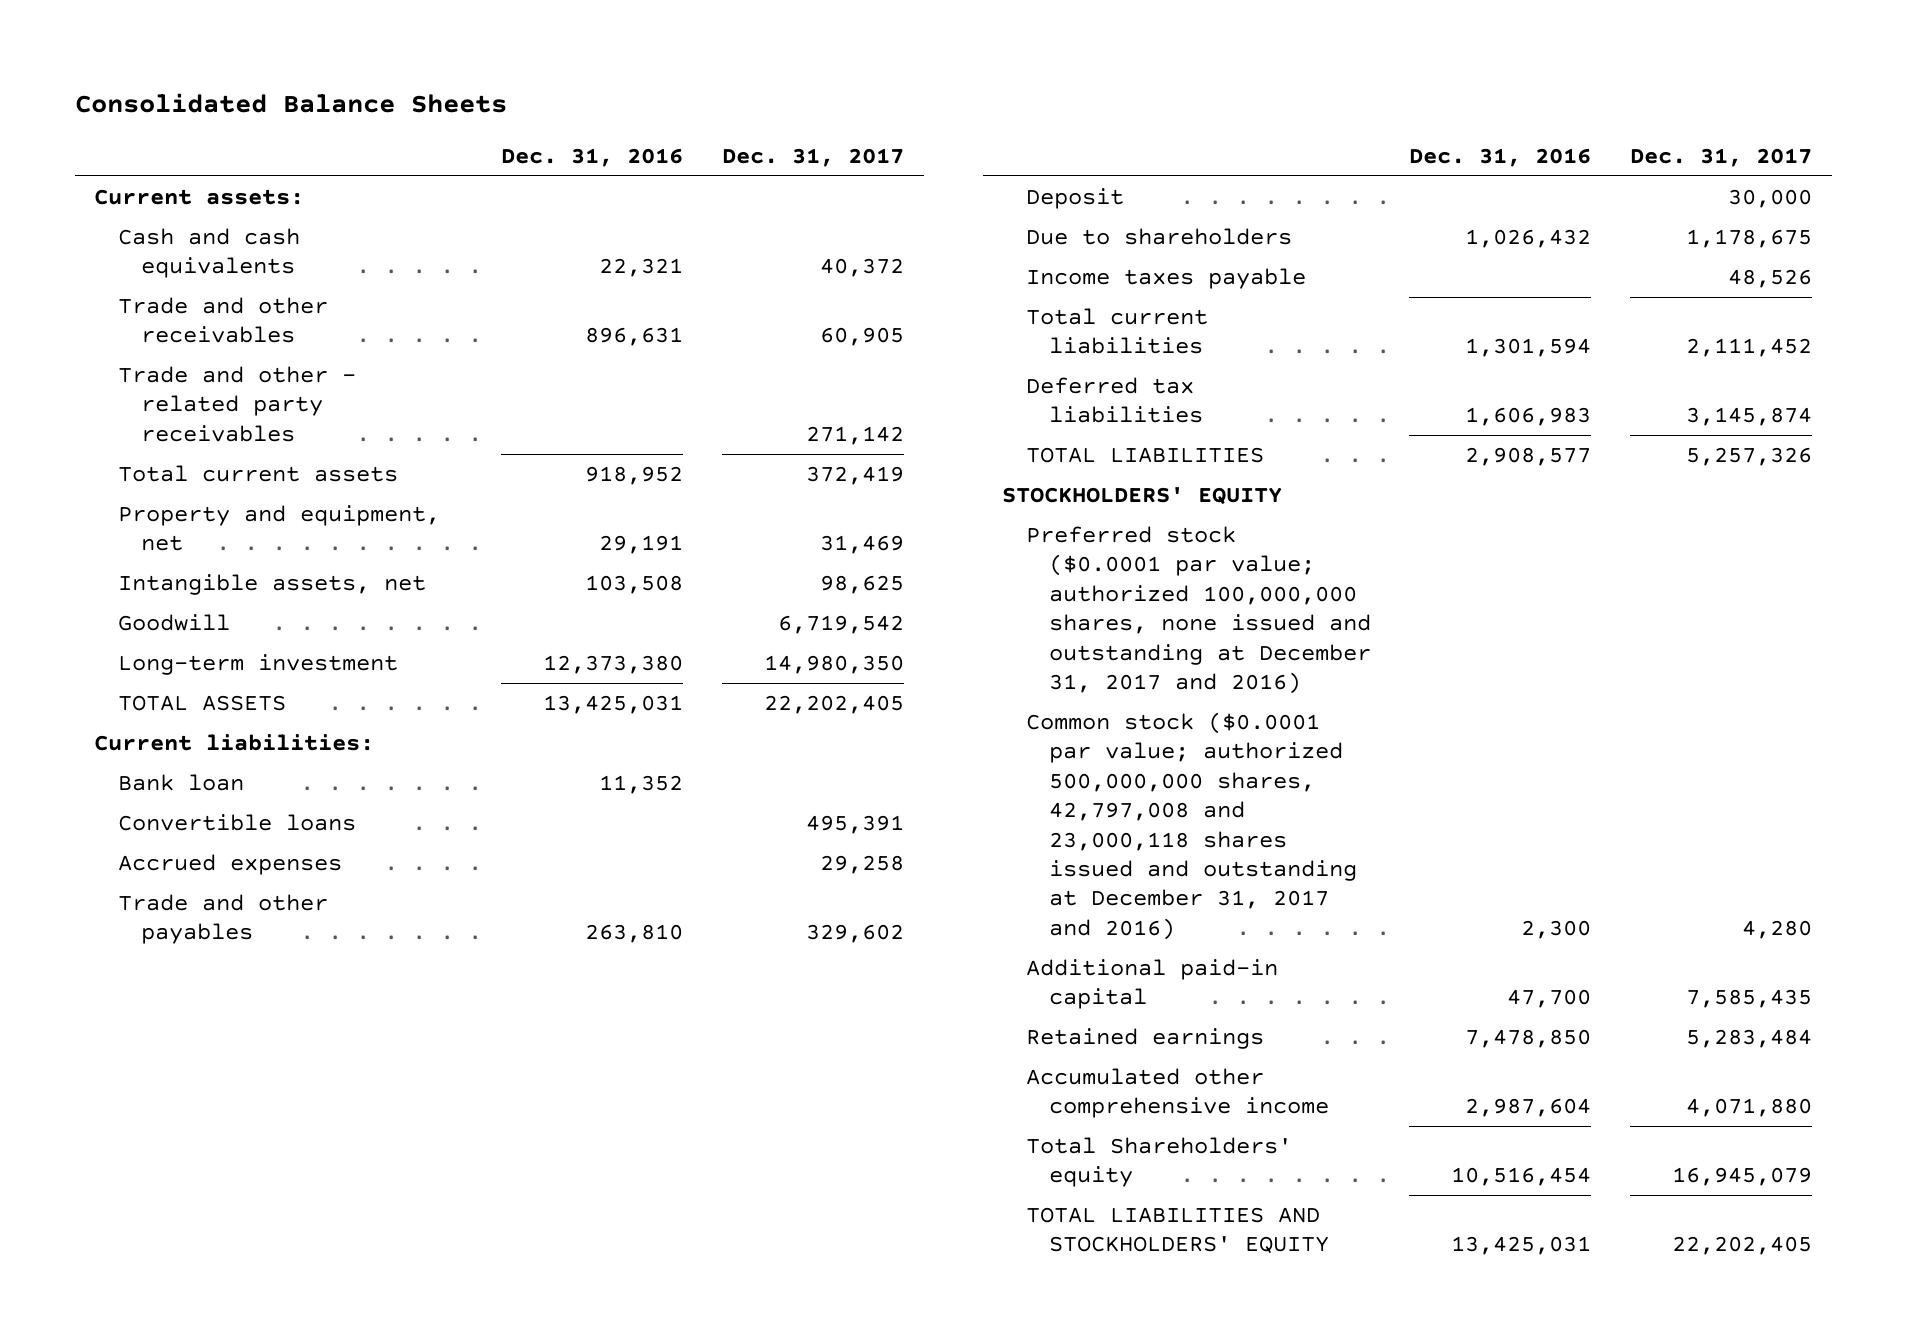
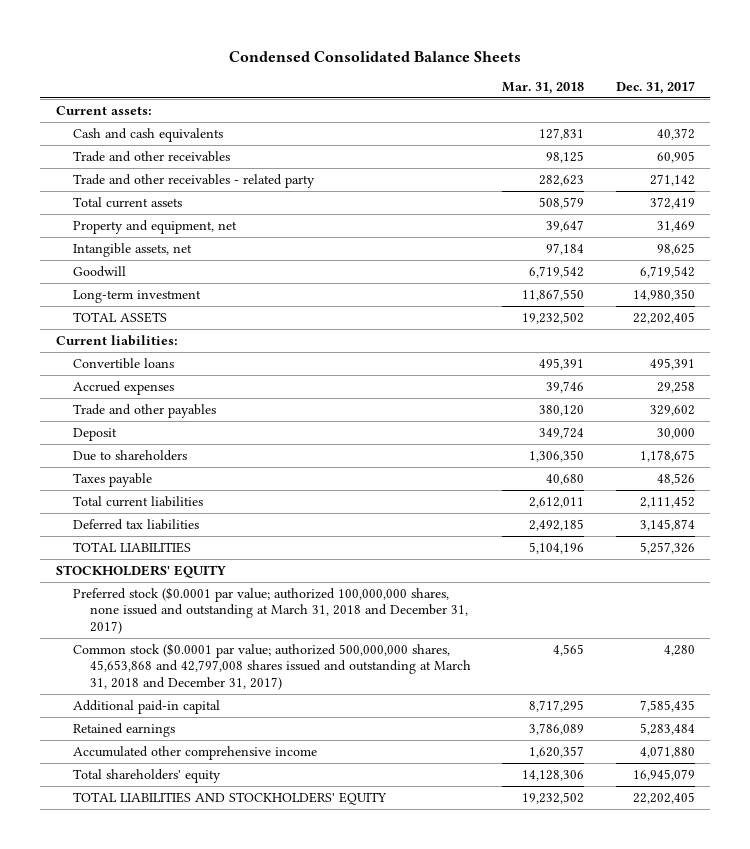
- Consolidated Balance Sheets
+ Condensed Consolidated Balance Sheets
- | Dec. 31, 2016 | Dec. 31, 2017
+ | Mar. 31, 2018 | Dec. 31, 2017
- Trade and other - related party receivables | | 271,142
+ Trade and other receivables - related party | 282,623 | 271,142
- Bank loan | 11,352 |
- Income taxes payable | | 48,526
+ Taxes payable | 40,680 | 48,526
- Preferred stock ($0.0001 par value; authorized 100,000,000 shares, none issued and outstanding at December 31, 2017 and 2016)
- Common stock ($0.0001 par value; authorized 500,000,000 shares, 42,797,008 and 23,000,118 shares issued and outstanding at December 31, 2017 and 2016) | 2,300 | 4,280
+ Preferred stock ($0.0001 par value; authorized 100,000,000 shares, none issued and outstanding at March 31, 2018 and December 31, 2017)
+ Common stock ($0.0001 par value; authorized 500,000,000 shares, 45,653,868 and 42,797,008 shares issued and outstanding at March 31, 2018 and December 31, 2017) | 4,565 | 4,280
- Total Shareholders' equity | 10,516,454 | 16,945,079
+ Total shareholders' equity | 14,128,306 | 16,945,079

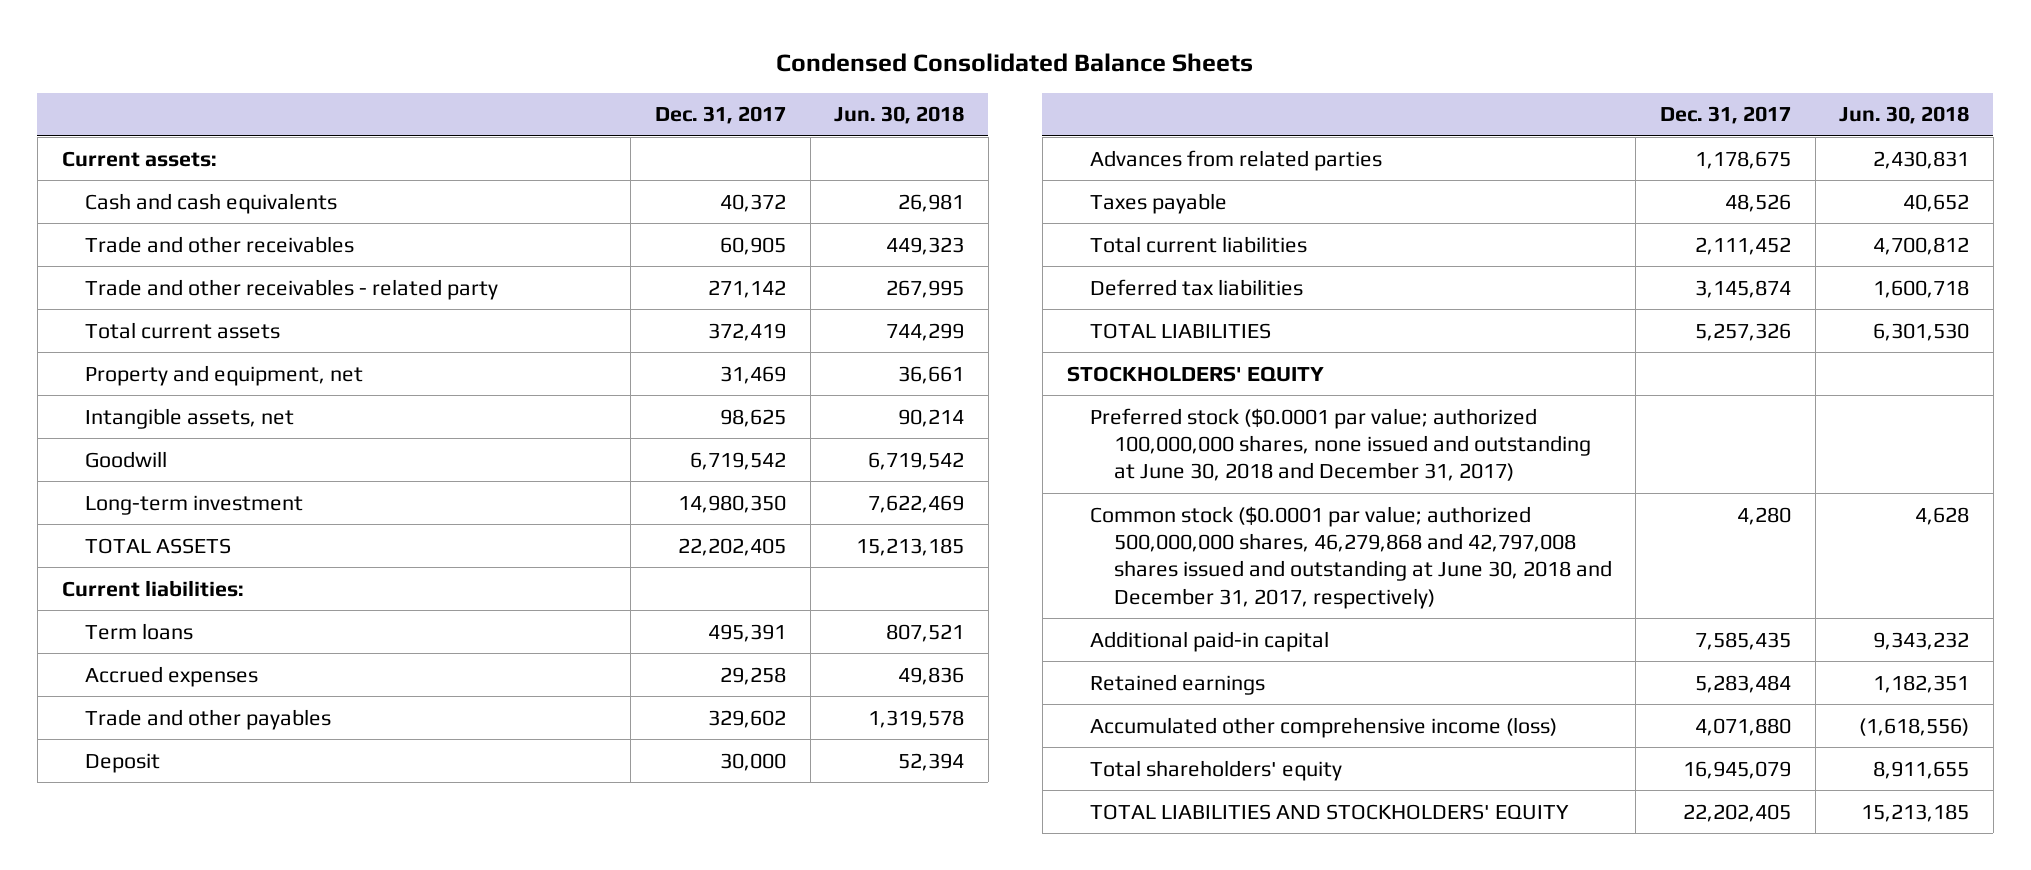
- | Mar. 31, 2018 | Dec. 31, 2017
+ | Dec. 31, 2017 | Jun. 30, 2018
- Convertible loans | 495,391 | 495,391
+ Term loans | 495,391 | 807,521
- Due to shareholders | 1,306,350 | 1,178,675
+ Advances from related parties | 1,178,675 | 2,430,831
- Preferred stock ($0.0001 par value; authorized 100,000,000 shares, none issued and outstanding at March 31, 2018 and December 31, 2017)
- Common stock ($0.0001 par value; authorized 500,000,000 shares, 45,653,868 and 42,797,008 shares issued and outstanding at March 31, 2018 and December 31, 2017) | 4,565 | 4,280
+ Preferred stock ($0.0001 par value; authorized 100,000,000 shares, none issued and outstanding at June 30, 2018 and December 31, 2017)
+ Common stock ($0.0001 par value; authorized 500,000,000 shares, 46,279,868 and 42,797,008 shares issued and outstanding at June 30, 2018 and December 31, 2017, respectively) | 4,280 | 4,628
- Accumulated other comprehensive income | 1,620,357 | 4,071,880
+ Accumulated other comprehensive income (loss) | 4,071,880 | (1,618,556)

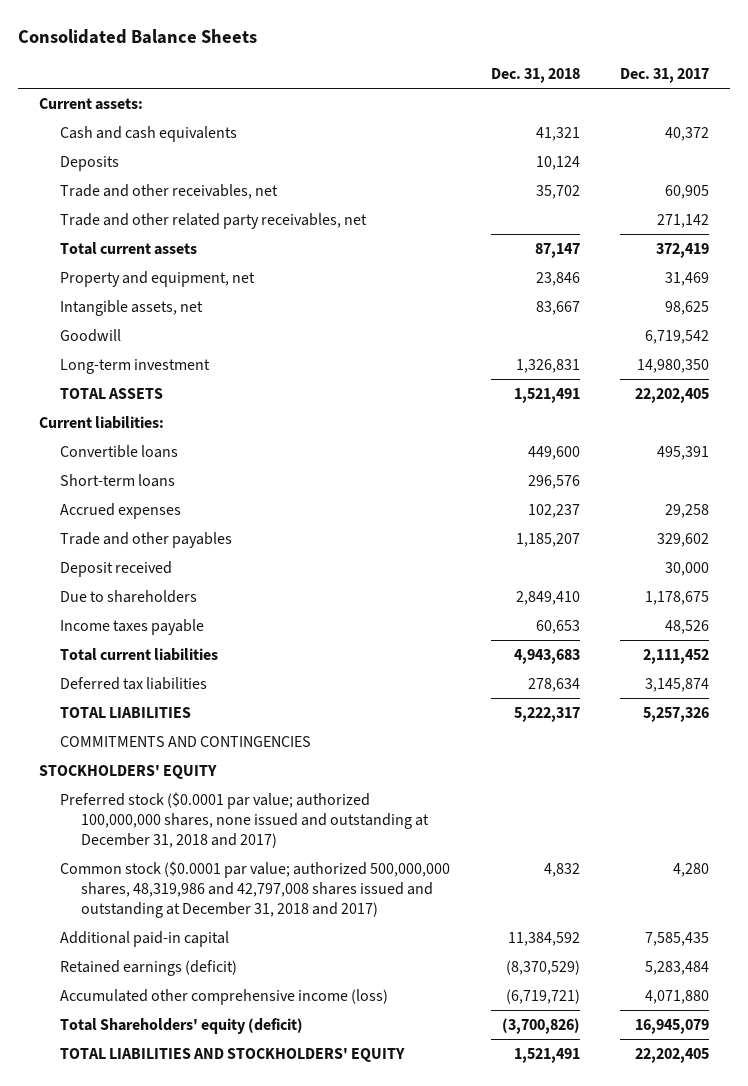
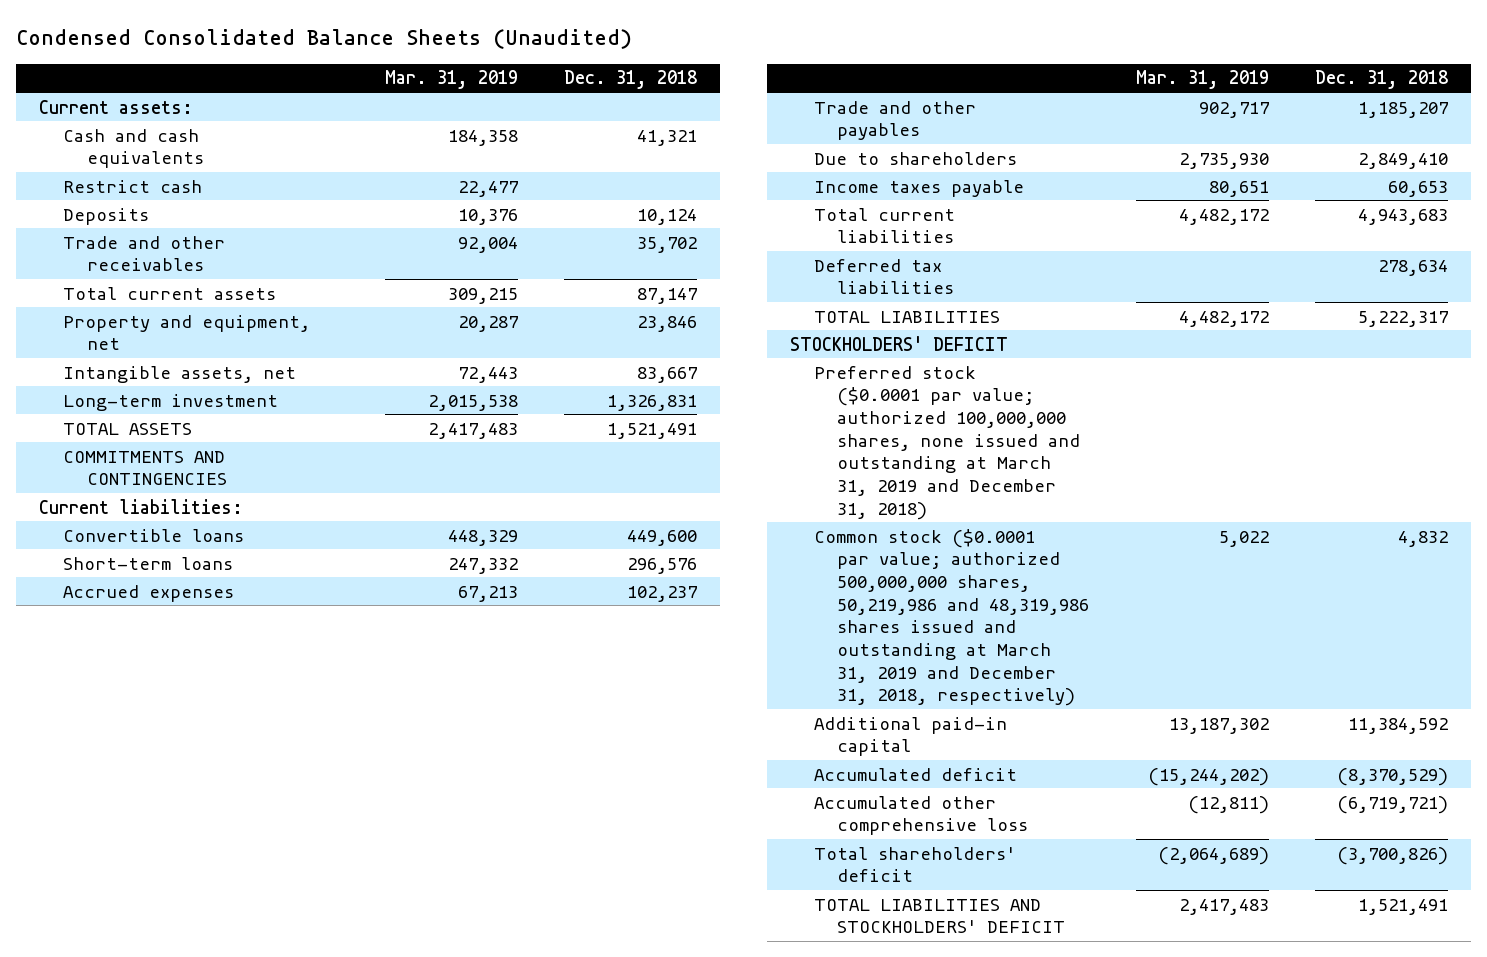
- Consolidated Balance Sheets
+ Condensed Consolidated Balance Sheets (Unaudited)
- | Dec. 31, 2018 | Dec. 31, 2017
+ | Mar. 31, 2019 | Dec. 31, 2018
+ Restrict cash | 22,477 |
- Trade and other receivables, net | 35,702 | 60,905
- Trade and other related party receivables, net | | 271,142
+ Trade and other receivables | 92,004 | 35,702
- Goodwill | | 6,719,542
moved up: COMMITMENTS AND CONTINGENCIES
- Deposit received | | 30,000
- STOCKHOLDERS' EQUITY
- Preferred stock ($0.0001 par value; authorized 100,000,000 shares, none issued and outstanding at December 31, 2018 and 2017)
- Common stock ($0.0001 par value; authorized 500,000,000 shares, 48,319,986 and 42,797,008 shares issued and outstanding at December 31, 2018 and 2017) | 4,832 | 4,280
+ STOCKHOLDERS' DEFICIT
+ Preferred stock ($0.0001 par value; authorized 100,000,000 shares, none issued and outstanding at March 31, 2019 and December 31, 2018)
+ Common stock ($0.0001 par value; authorized 500,000,000 shares, 50,219,986 and 48,319,986 shares issued and outstanding at March 31, 2019 and December 31, 2018, respectively) | 5,022 | 4,832
- Retained earnings (deficit) | (8,370,529) | 5,283,484
- Accumulated other comprehensive income (loss) | (6,719,721) | 4,071,880
- Total Shareholders' equity (deficit) | (3,700,826) | 16,945,079
- TOTAL LIABILITIES AND STOCKHOLDERS' EQUITY | 1,521,491 | 22,202,405
+ Accumulated deficit | (15,244,202) | (8,370,529)
+ Accumulated other comprehensive loss | (12,811) | (6,719,721)
+ Total shareholders' deficit | (2,064,689) | (3,700,826)
+ TOTAL LIABILITIES AND STOCKHOLDERS' DEFICIT | 2,417,483 | 1,521,491

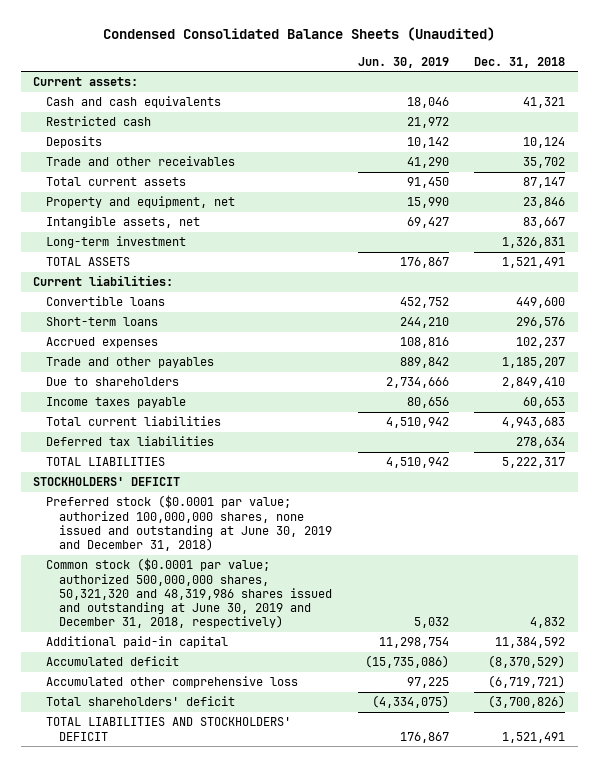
- | Mar. 31, 2019 | Dec. 31, 2018
+ | Jun. 30, 2019 | Dec. 31, 2018
- Restrict cash | 22,477 |
+ Restricted cash | 21,972 |
- COMMITMENTS AND CONTINGENCIES
- Preferred stock ($0.0001 par value; authorized 100,000,000 shares, none issued and outstanding at March 31, 2019 and December 31, 2018)
- Common stock ($0.0001 par value; authorized 500,000,000 shares, 50,219,986 and 48,319,986 shares issued and outstanding at March 31, 2019 and December 31, 2018, respectively) | 5,022 | 4,832
+ Preferred stock ($0.0001 par value; authorized 100,000,000 shares, none issued and outstanding at June 30, 2019 and December 31, 2018)
+ Common stock ($0.0001 par value; authorized 500,000,000 shares, 50,321,320 and 48,319,986 shares issued and outstanding at June 30, 2019 and December 31, 2018, respectively) | 5,032 | 4,832

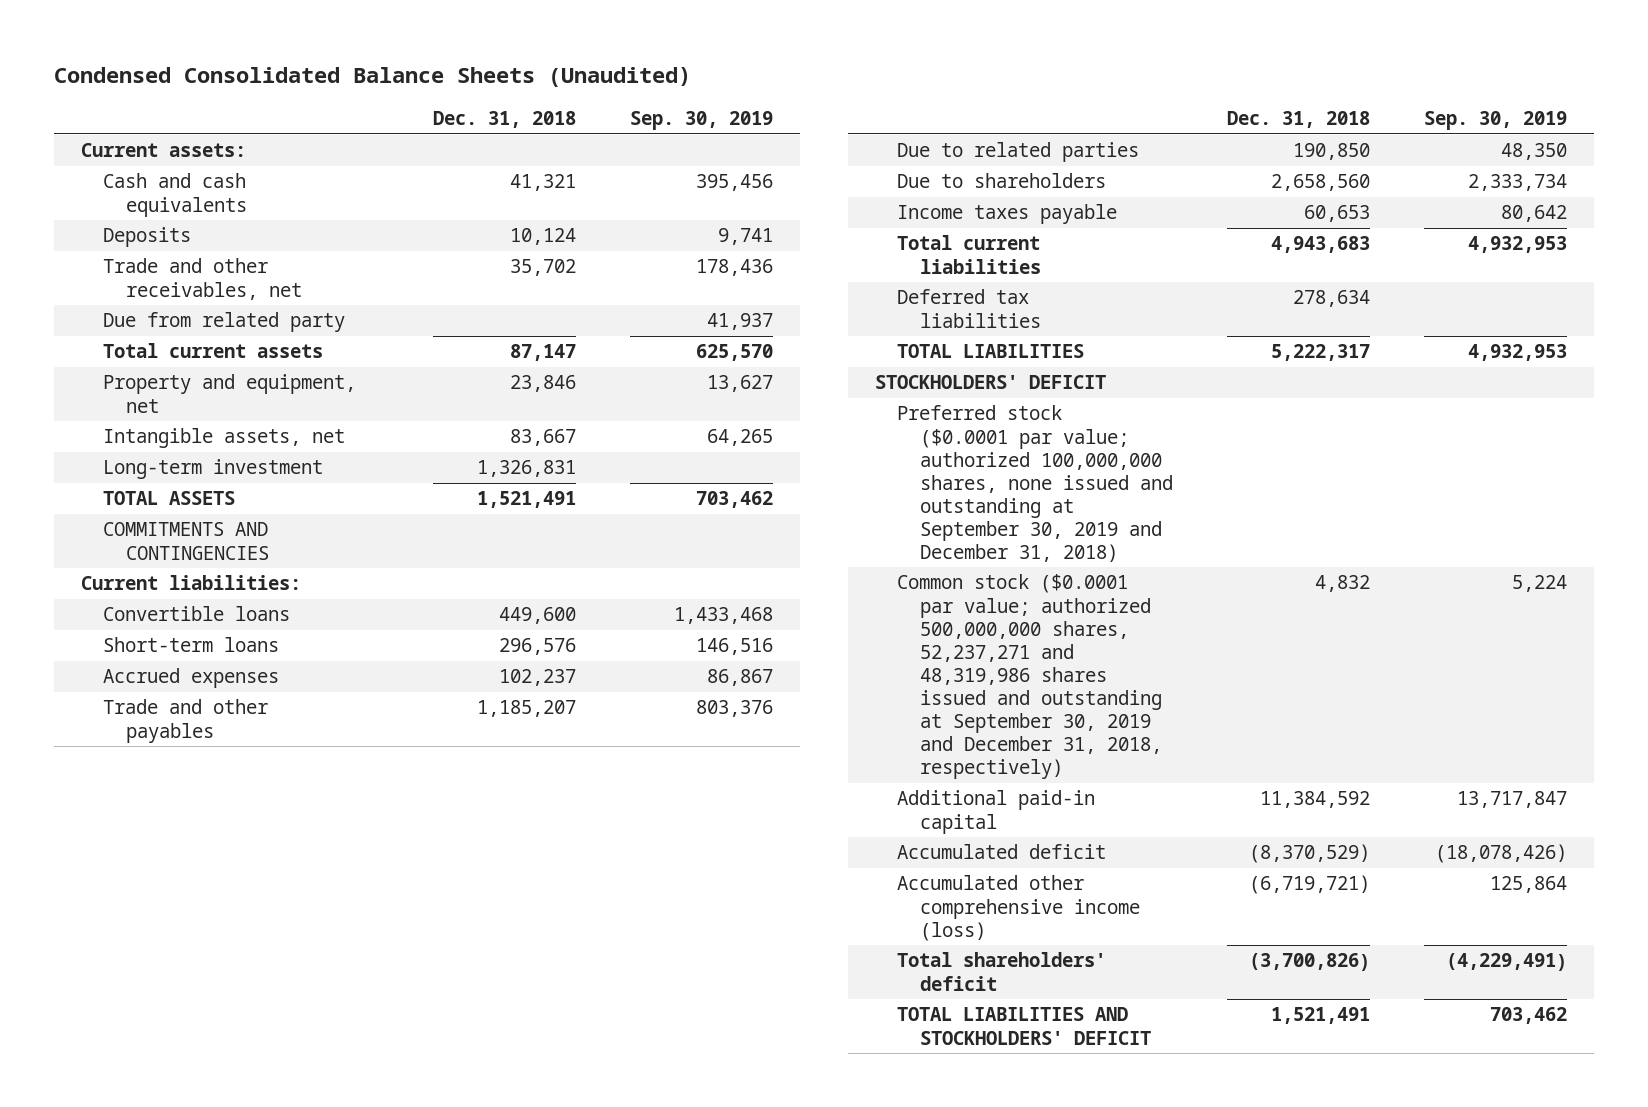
- | Jun. 30, 2019 | Dec. 31, 2018
+ | Dec. 31, 2018 | Sep. 30, 2019
- Restricted cash | 21,972 |
- Trade and other receivables | 41,290 | 35,702
+ Trade and other receivables, net | 35,702 | 178,436
+ Due from related party | | 41,937
+ COMMITMENTS AND CONTINGENCIES
- Due to shareholders | 2,734,666 | 2,849,410
+ Due to related parties | 190,850 | 48,350
+ Due to shareholders | 2,658,560 | 2,333,734
- Preferred stock ($0.0001 par value; authorized 100,000,000 shares, none issued and outstanding at June 30, 2019 and December 31, 2018)
- Common stock ($0.0001 par value; authorized 500,000,000 shares, 50,321,320 and 48,319,986 shares issued and outstanding at June 30, 2019 and December 31, 2018, respectively) | 5,032 | 4,832
+ Preferred stock ($0.0001 par value; authorized 100,000,000 shares, none issued and outstanding at September 30, 2019 and December 31, 2018)
+ Common stock ($0.0001 par value; authorized 500,000,000 shares, 52,237,271 and 48,319,986 shares issued and outstanding at September 30, 2019 and December 31, 2018, respectively) | 4,832 | 5,224
- Accumulated other comprehensive loss | 97,225 | (6,719,721)
+ Accumulated other comprehensive income (loss) | (6,719,721) | 125,864

